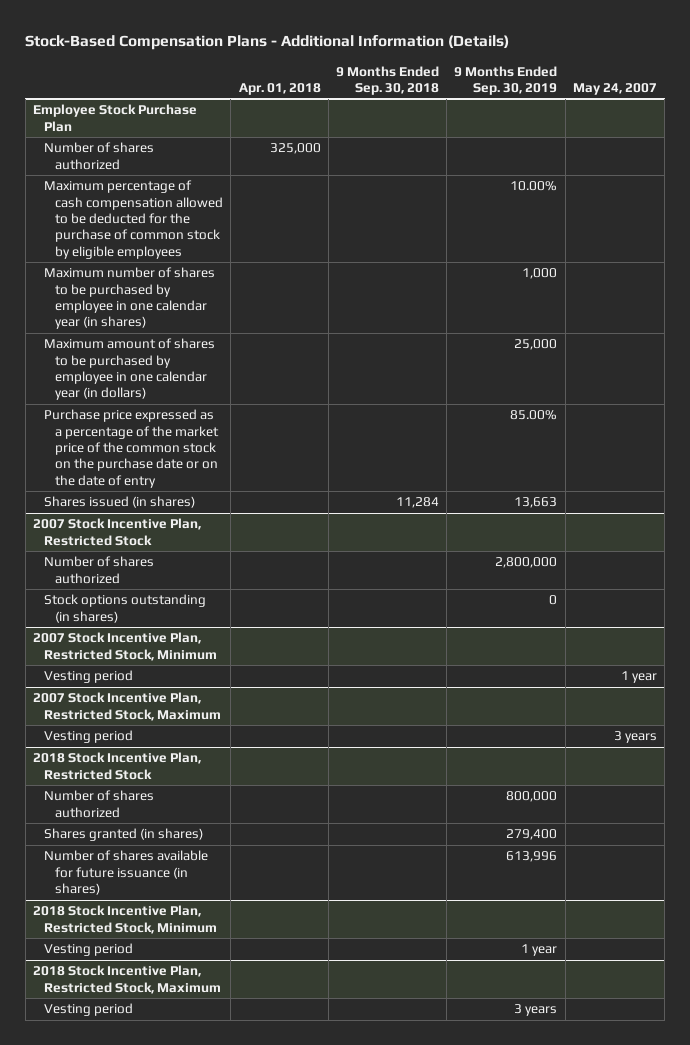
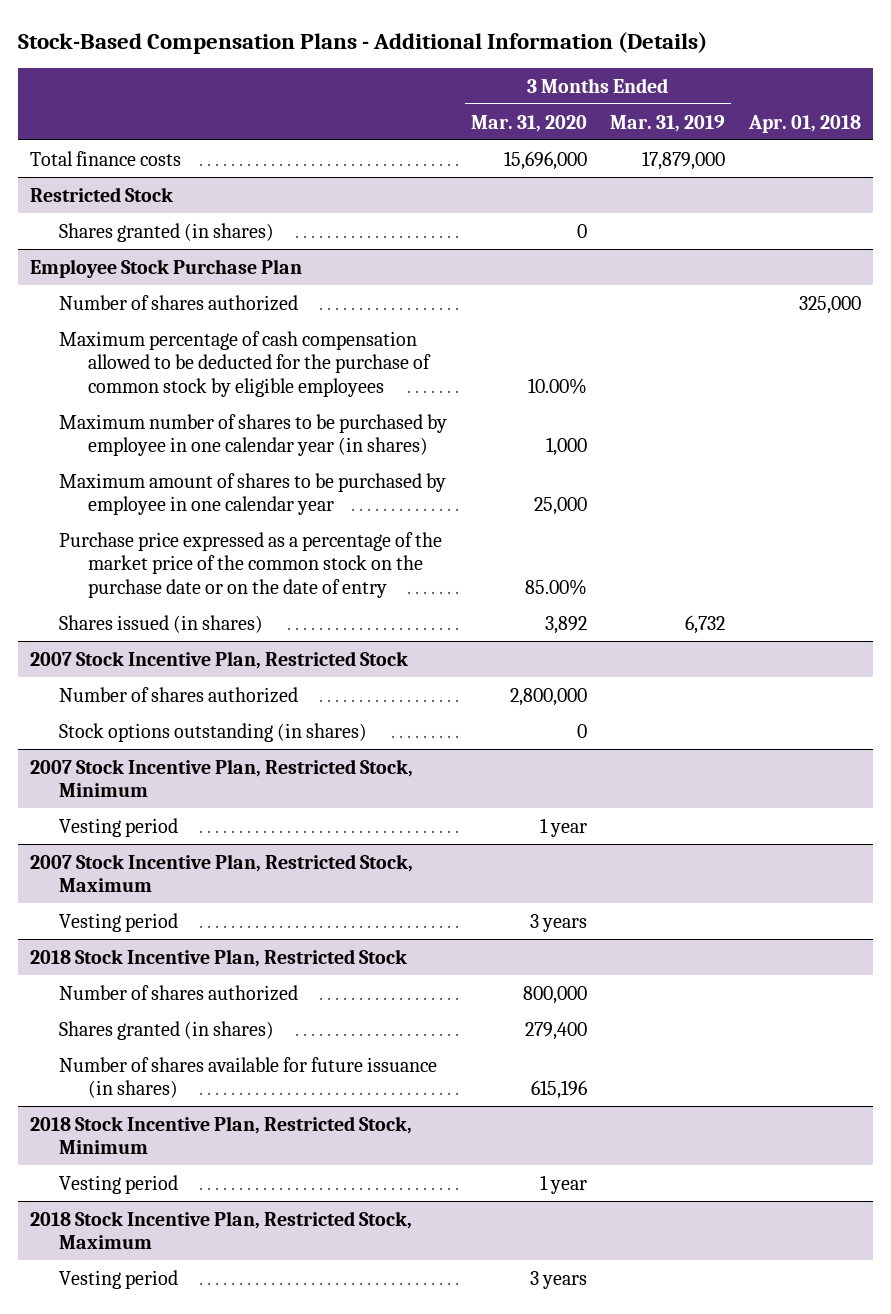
- | Apr. 01, 2018 | 9 Months Ended Sep. 30, 2018 | 9 Months Ended Sep. 30, 2019 | May 24, 2007
+ | 3 Months Ended Mar. 31, 2020 | 3 Months Ended Mar. 31, 2019 | Apr. 01, 2018
+ Total finance costs | 15,696,000 | 17,879,000 |
+ Restricted Stock
+ Shares granted (in shares) | 0 | |
@ Employee Stock Purchase Plan
- Maximum amount of shares to be purchased by employee in one calendar year (in dollars) | | | 25,000 |
+ Maximum amount of shares to be purchased by employee in one calendar year | 25,000 | |

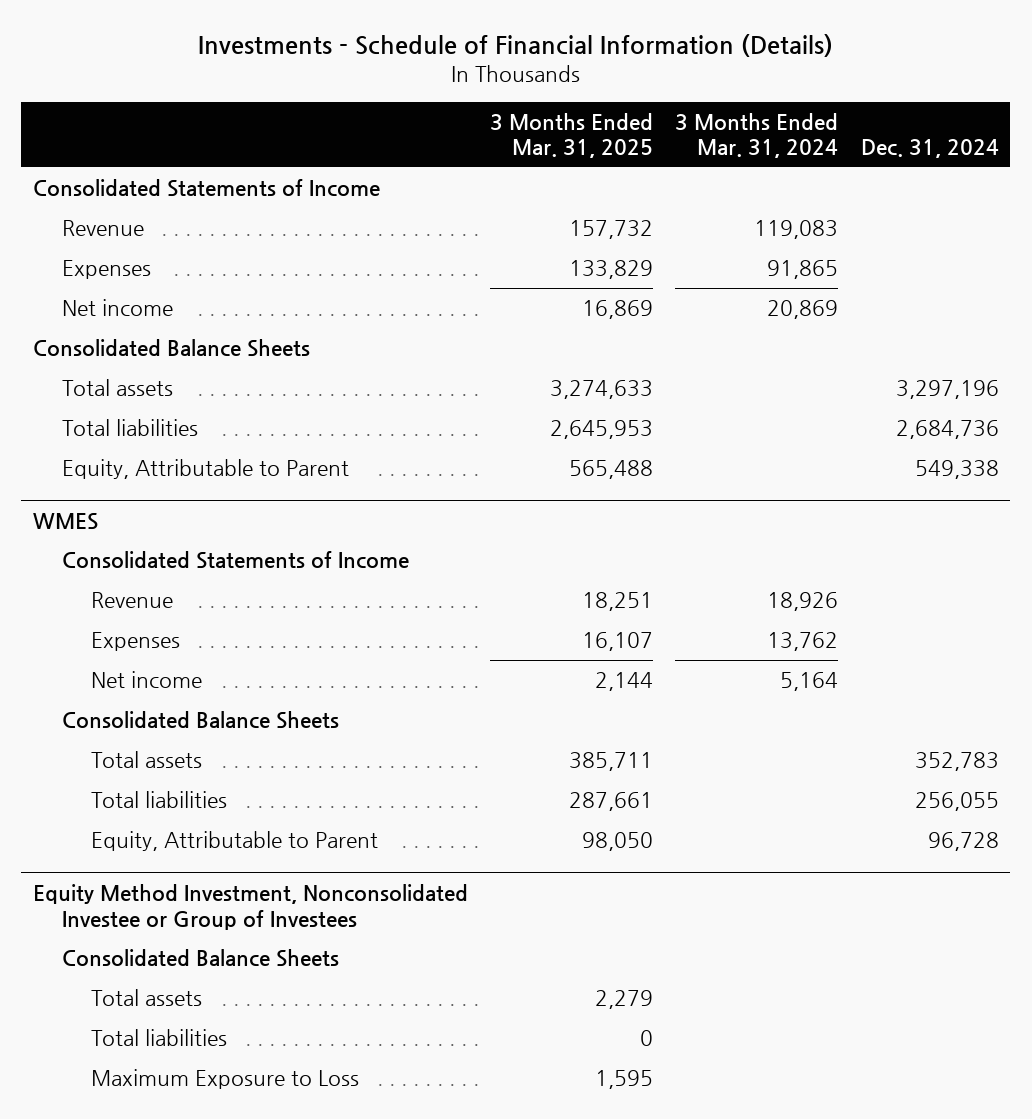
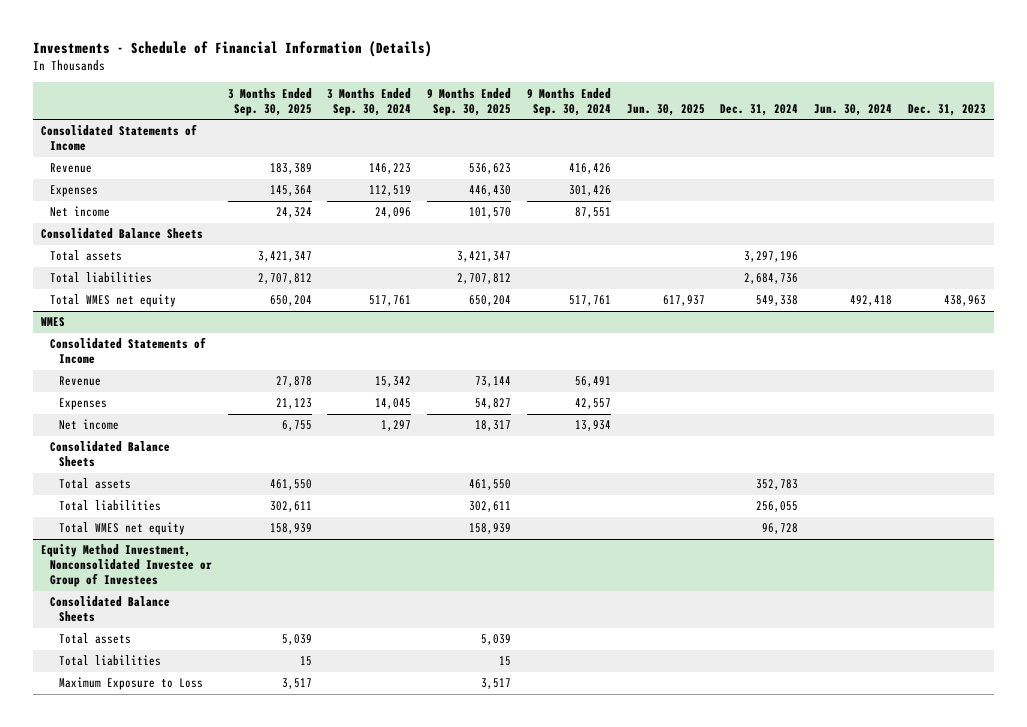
- | 3 Months Ended Mar. 31, 2025 | 3 Months Ended Mar. 31, 2024 | Dec. 31, 2024
+ | 3 Months Ended Sep. 30, 2025 | 3 Months Ended Sep. 30, 2024 | 9 Months Ended Sep. 30, 2025 | 9 Months Ended Sep. 30, 2024 | Jun. 30, 2025 | Dec. 31, 2024 | Jun. 30, 2024 | Dec. 31, 2023
- Equity, Attributable to Parent | 565,488 | | 549,338
+ Total WMES net equity | 650,204 | 517,761 | 650,204 | 517,761 | 617,937 | 549,338 | 492,418 | 438,963
@ WMES
- Equity, Attributable to Parent | 98,050 | | 96,728
+ Total WMES net equity | 158,939 | | 158,939 | | | 96,728 | |

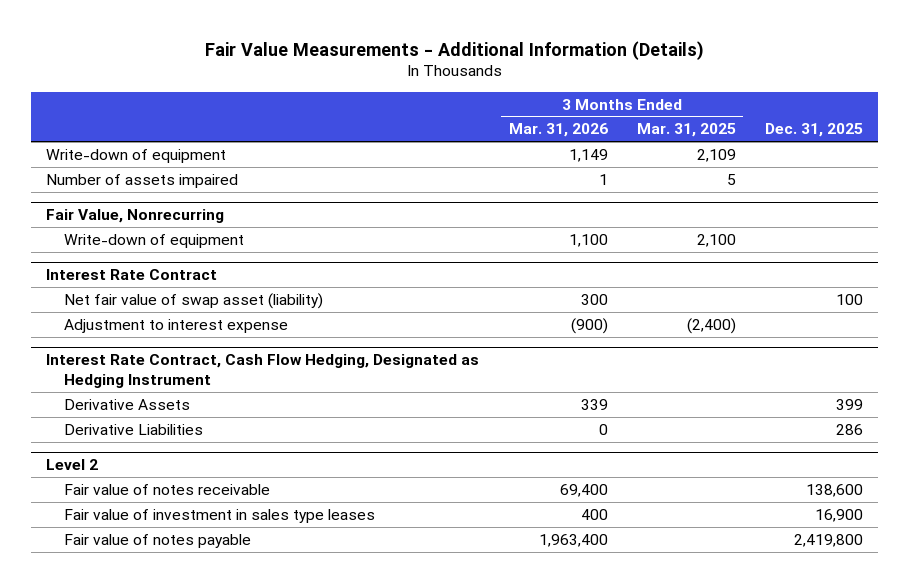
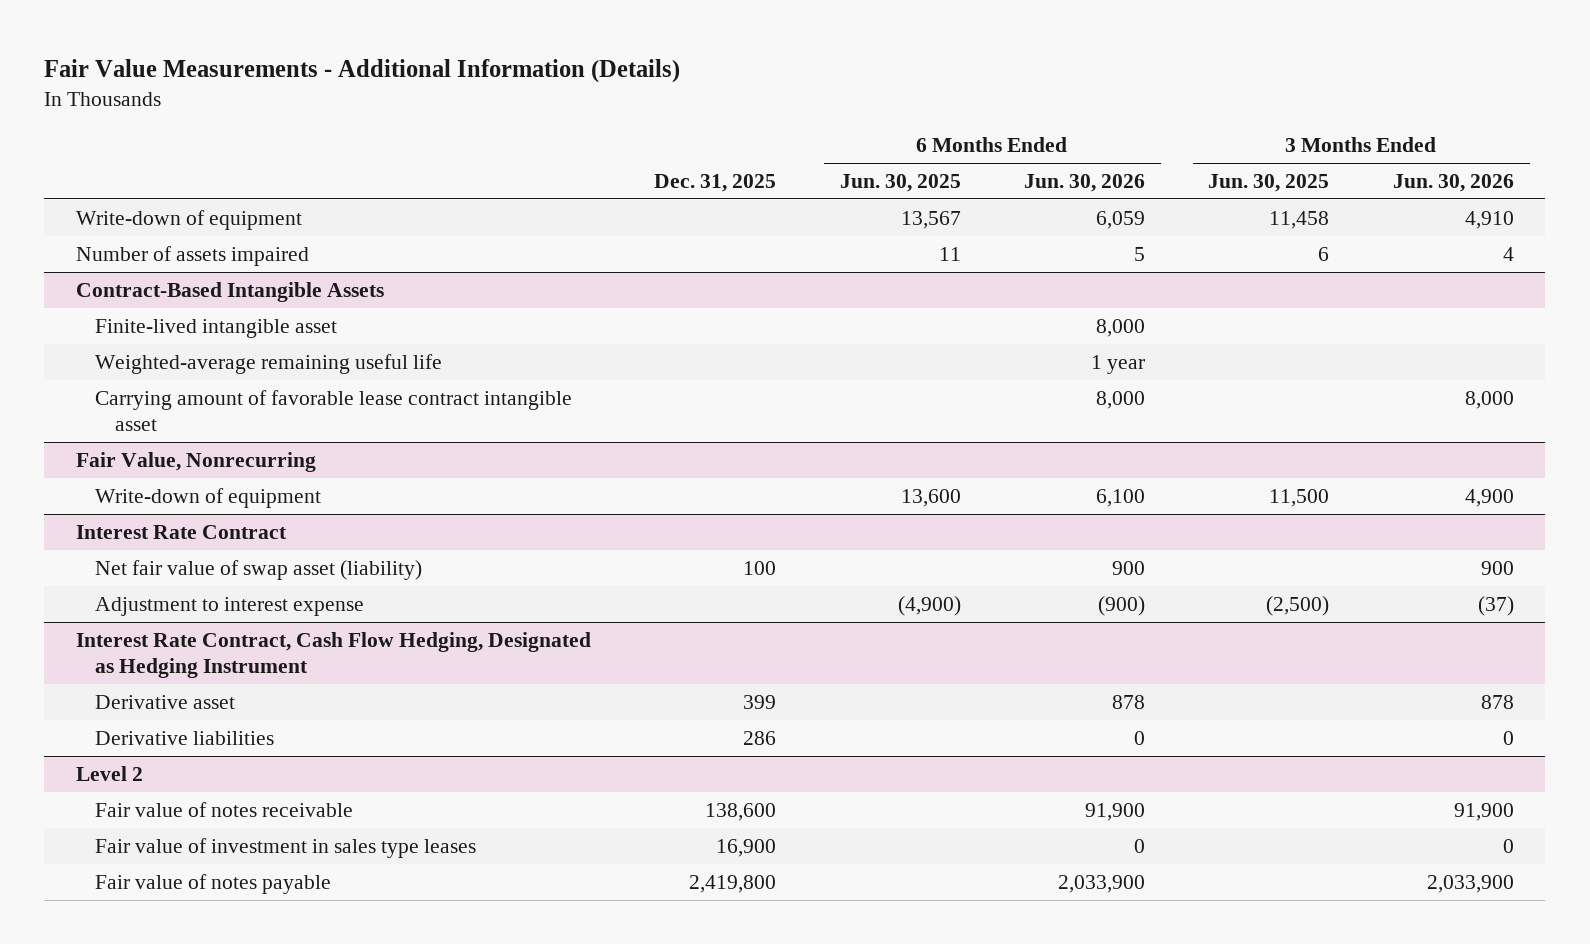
- | 3 Months Ended Mar. 31, 2026 | 3 Months Ended Mar. 31, 2025 | Dec. 31, 2025
+ | Dec. 31, 2025 | 6 Months Ended Jun. 30, 2025 | 6 Months Ended Jun. 30, 2026 | 3 Months Ended Jun. 30, 2025 | 3 Months Ended Jun. 30, 2026
+ Contract-Based Intangible Assets
+ Finite-lived intangible asset | | | 8,000 | |
+ Weighted-average remaining useful life | | | 1 year | |
+ Carrying amount of favorable lease contract intangible asset | | | 8,000 | | 8,000
@ Interest Rate Contract, Cash Flow Hedging, Designated as Hedging Instrument
- Derivative Assets | 339 | | 399
- Derivative Liabilities | 0 | | 286
+ Derivative asset | 399 | | 878 | | 878
+ Derivative liabilities | 286 | | 0 | | 0

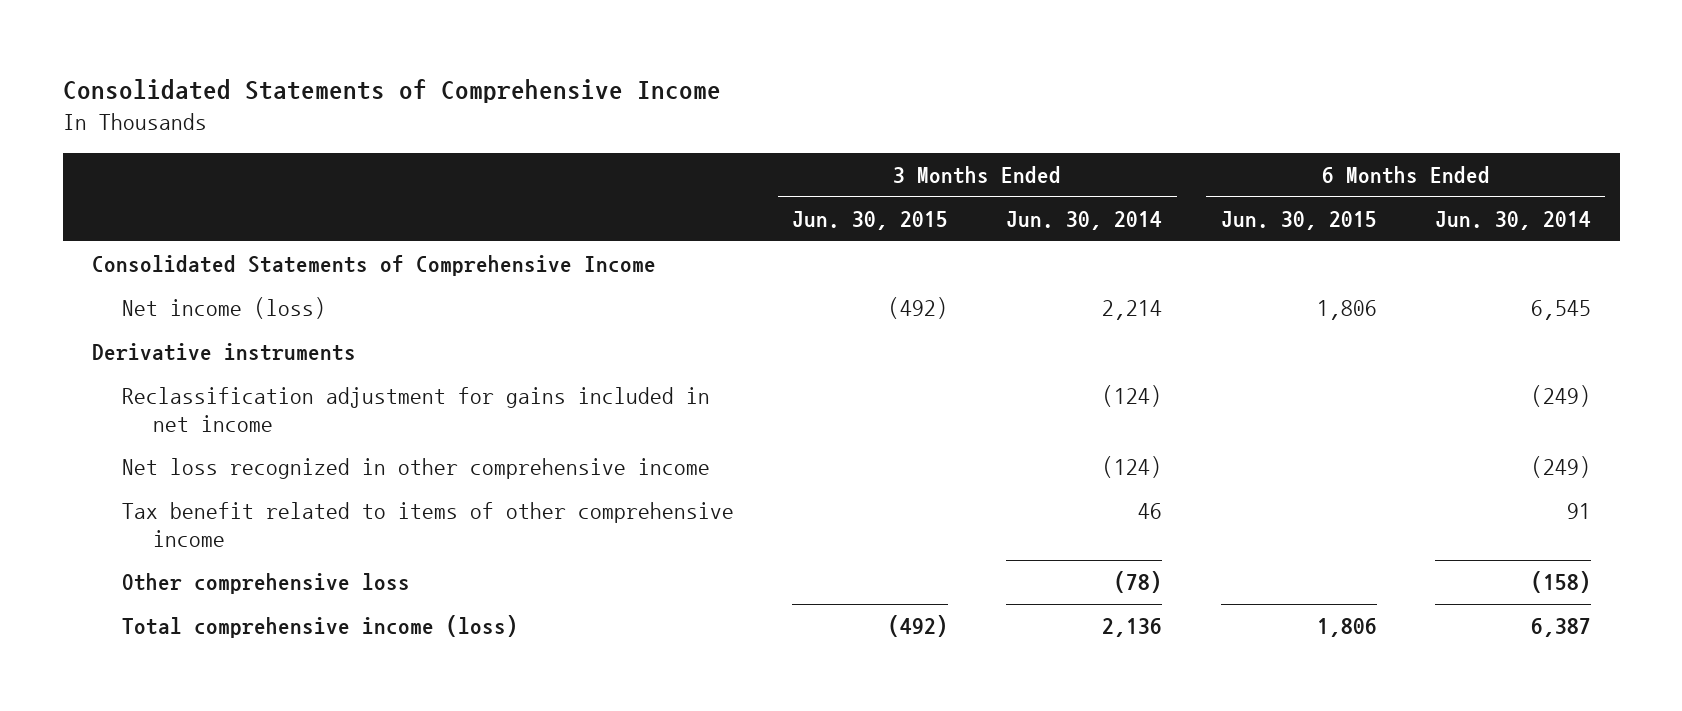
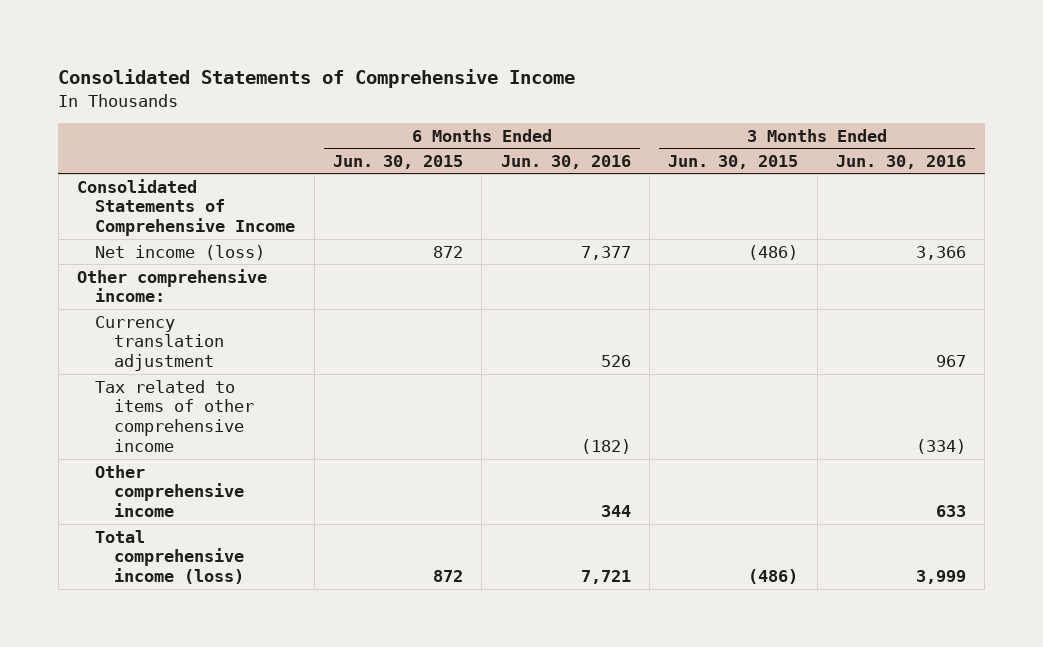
- | 3 Months Ended Jun. 30, 2015 | 3 Months Ended Jun. 30, 2014 | 6 Months Ended Jun. 30, 2015 | 6 Months Ended Jun. 30, 2014
+ | 6 Months Ended Jun. 30, 2015 | 6 Months Ended Jun. 30, 2016 | 3 Months Ended Jun. 30, 2015 | 3 Months Ended Jun. 30, 2016
- Net income (loss) | (492) | 2,214 | 1,806 | 6,545
- Derivative instruments
- Reclassification adjustment for gains included in net income | | (124) | | (249)
- Net loss recognized in other comprehensive income | | (124) | | (249)
- Tax benefit related to items of other comprehensive income | | 46 | | 91
- Other comprehensive loss | | (78) | | (158)
- Total comprehensive income (loss) | (492) | 2,136 | 1,806 | 6,387
+ Net income (loss) | 872 | 7,377 | (486) | 3,366
+ Other comprehensive income:
+ Currency translation adjustment | | 526 | | 967
+ Tax related to items of other comprehensive income | | (182) | | (334)
+ Other comprehensive income | | 344 | | 633
+ Total comprehensive income (loss) | 872 | 7,721 | (486) | 3,999

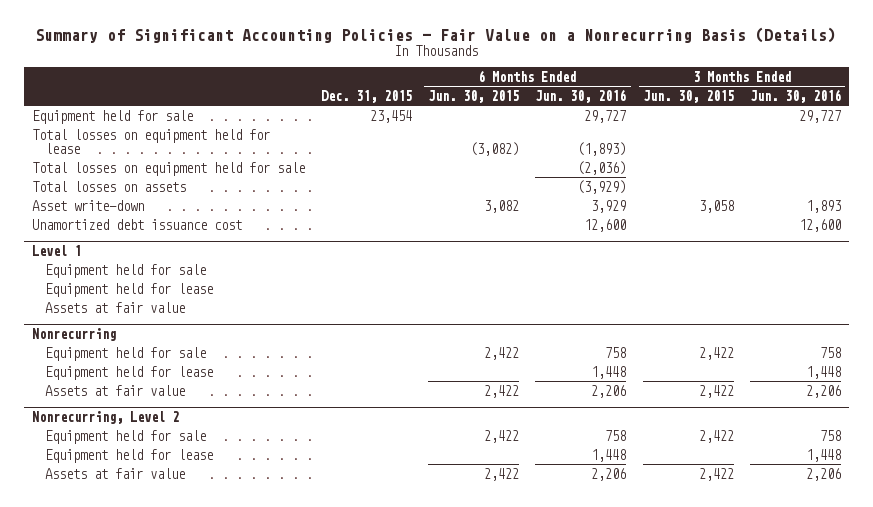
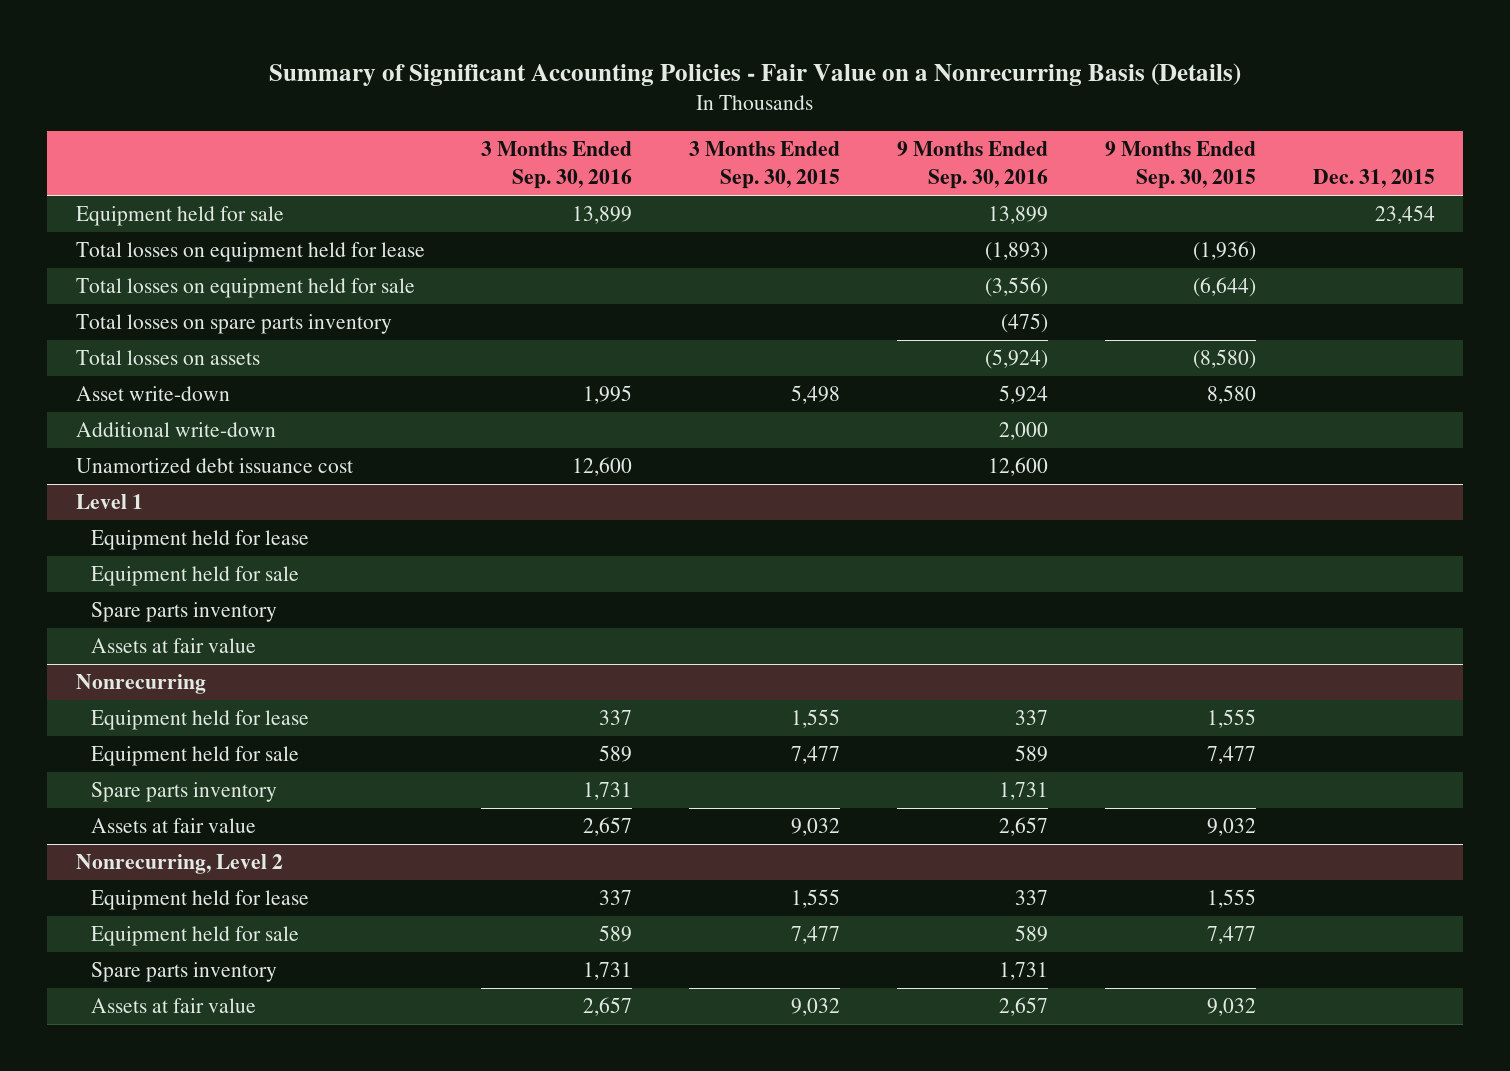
- | Dec. 31, 2015 | 6 Months Ended Jun. 30, 2015 | 6 Months Ended Jun. 30, 2016 | 3 Months Ended Jun. 30, 2015 | 3 Months Ended Jun. 30, 2016
+ | 3 Months Ended Sep. 30, 2016 | 3 Months Ended Sep. 30, 2015 | 9 Months Ended Sep. 30, 2016 | 9 Months Ended Sep. 30, 2015 | Dec. 31, 2015
+ Total losses on spare parts inventory | | | (475) | |
+ Additional write-down | | | 2,000 | |
@ Level 1
moved down: Equipment held for sale
+ Spare parts inventory
@ Nonrecurring
moved down: Equipment held for sale | 589 | 7,477 | 589 | 7,477 |
+ Spare parts inventory | 1,731 | | 1,731 | |
@ Nonrecurring, Level 2
moved down: Equipment held for sale | 589 | 7,477 | 589 | 7,477 |
+ Spare parts inventory | 1,731 | | 1,731 | |

